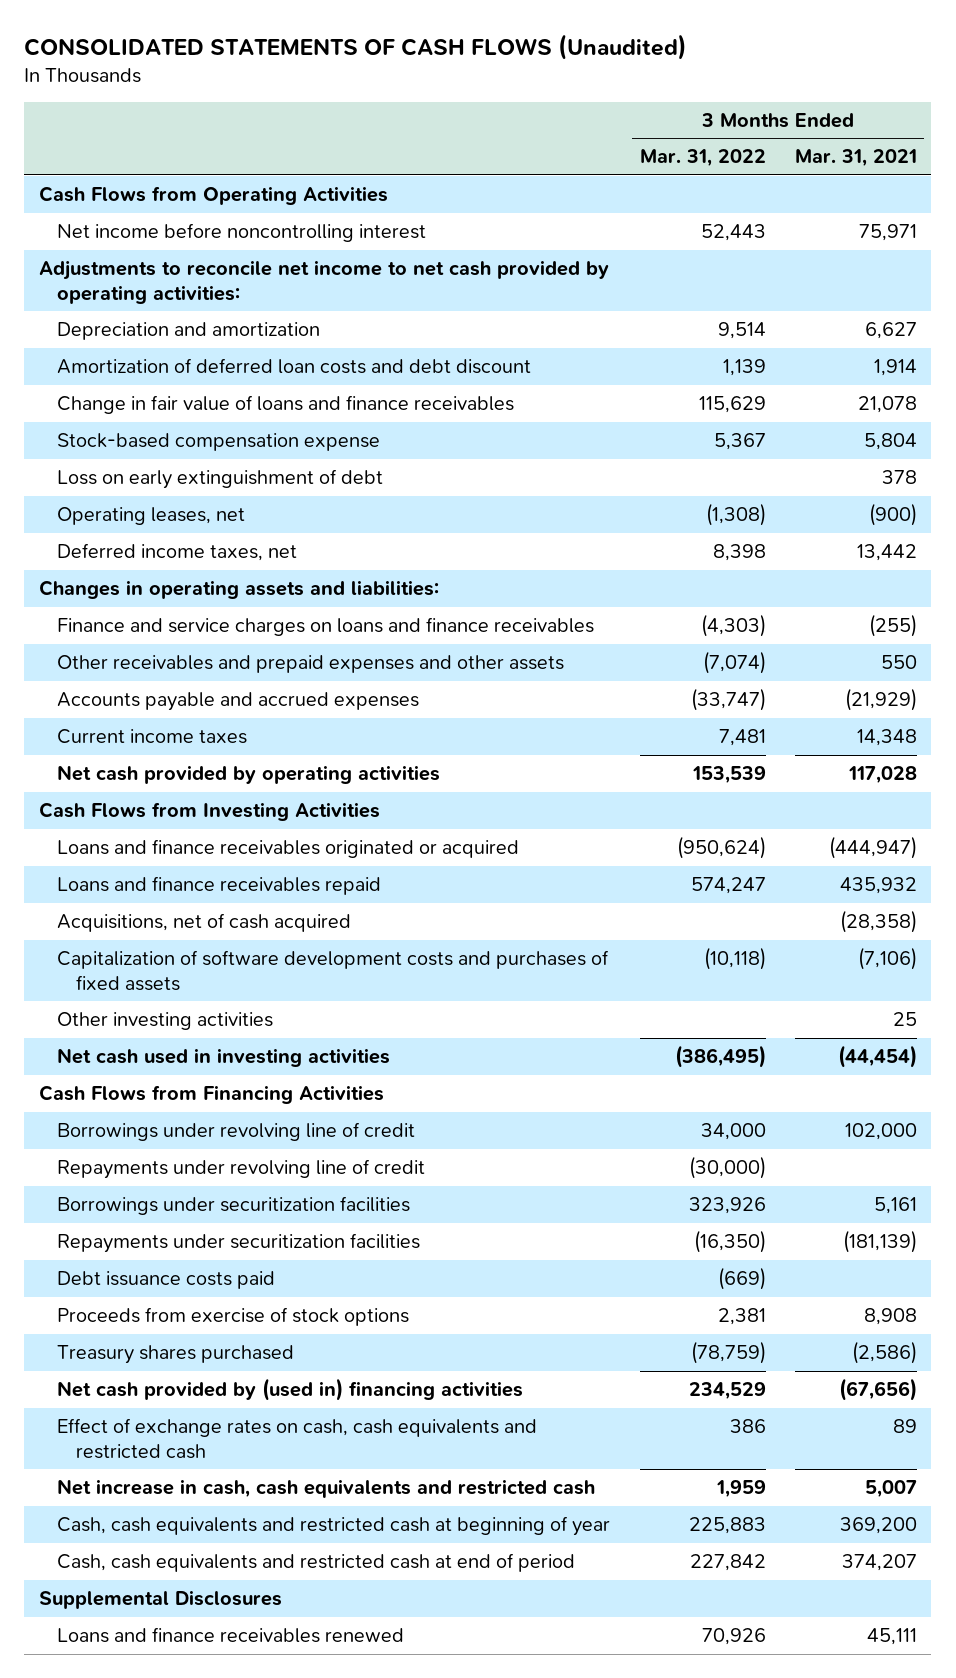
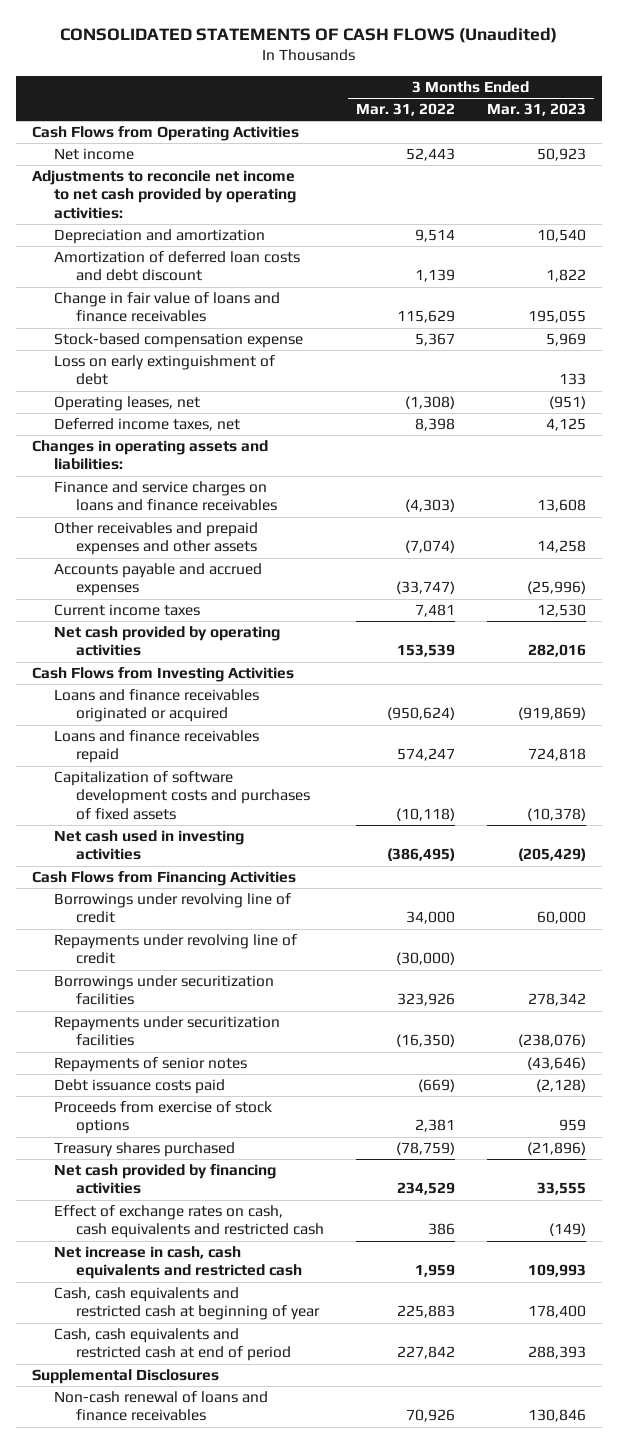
- | 3 Months Ended Mar. 31, 2022 | 3 Months Ended Mar. 31, 2021
+ | 3 Months Ended Mar. 31, 2022 | 3 Months Ended Mar. 31, 2023
- Net income before noncontrolling interest | 52,443 | 75,971
+ Net income | 52,443 | 50,923
- Acquisitions, net of cash acquired | | (28,358)
- Other investing activities | | 25
+ Repayments of senior notes | | (43,646)
- Net cash provided by (used in) financing activities | 234,529 | (67,656)
+ Net cash provided by financing activities | 234,529 | 33,555
- Loans and finance receivables renewed | 70,926 | 45,111
+ Non-cash renewal of loans and finance receivables | 70,926 | 130,846

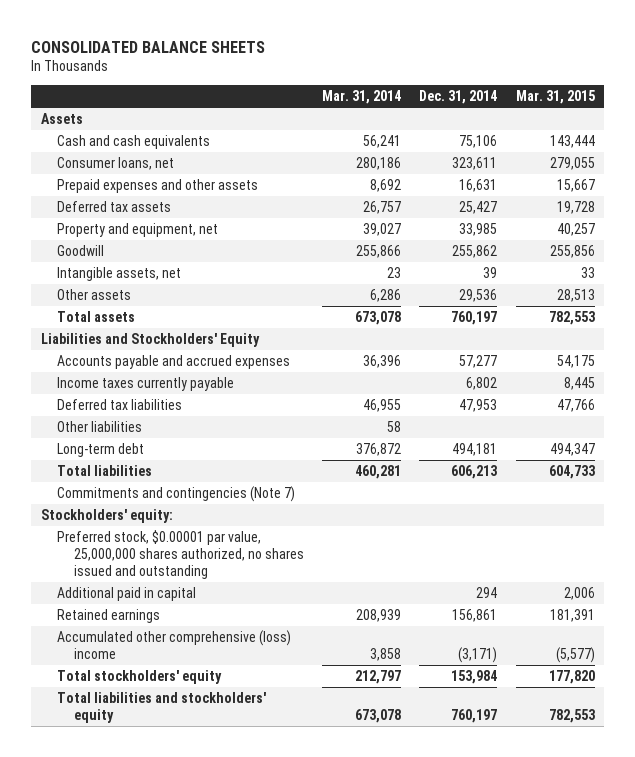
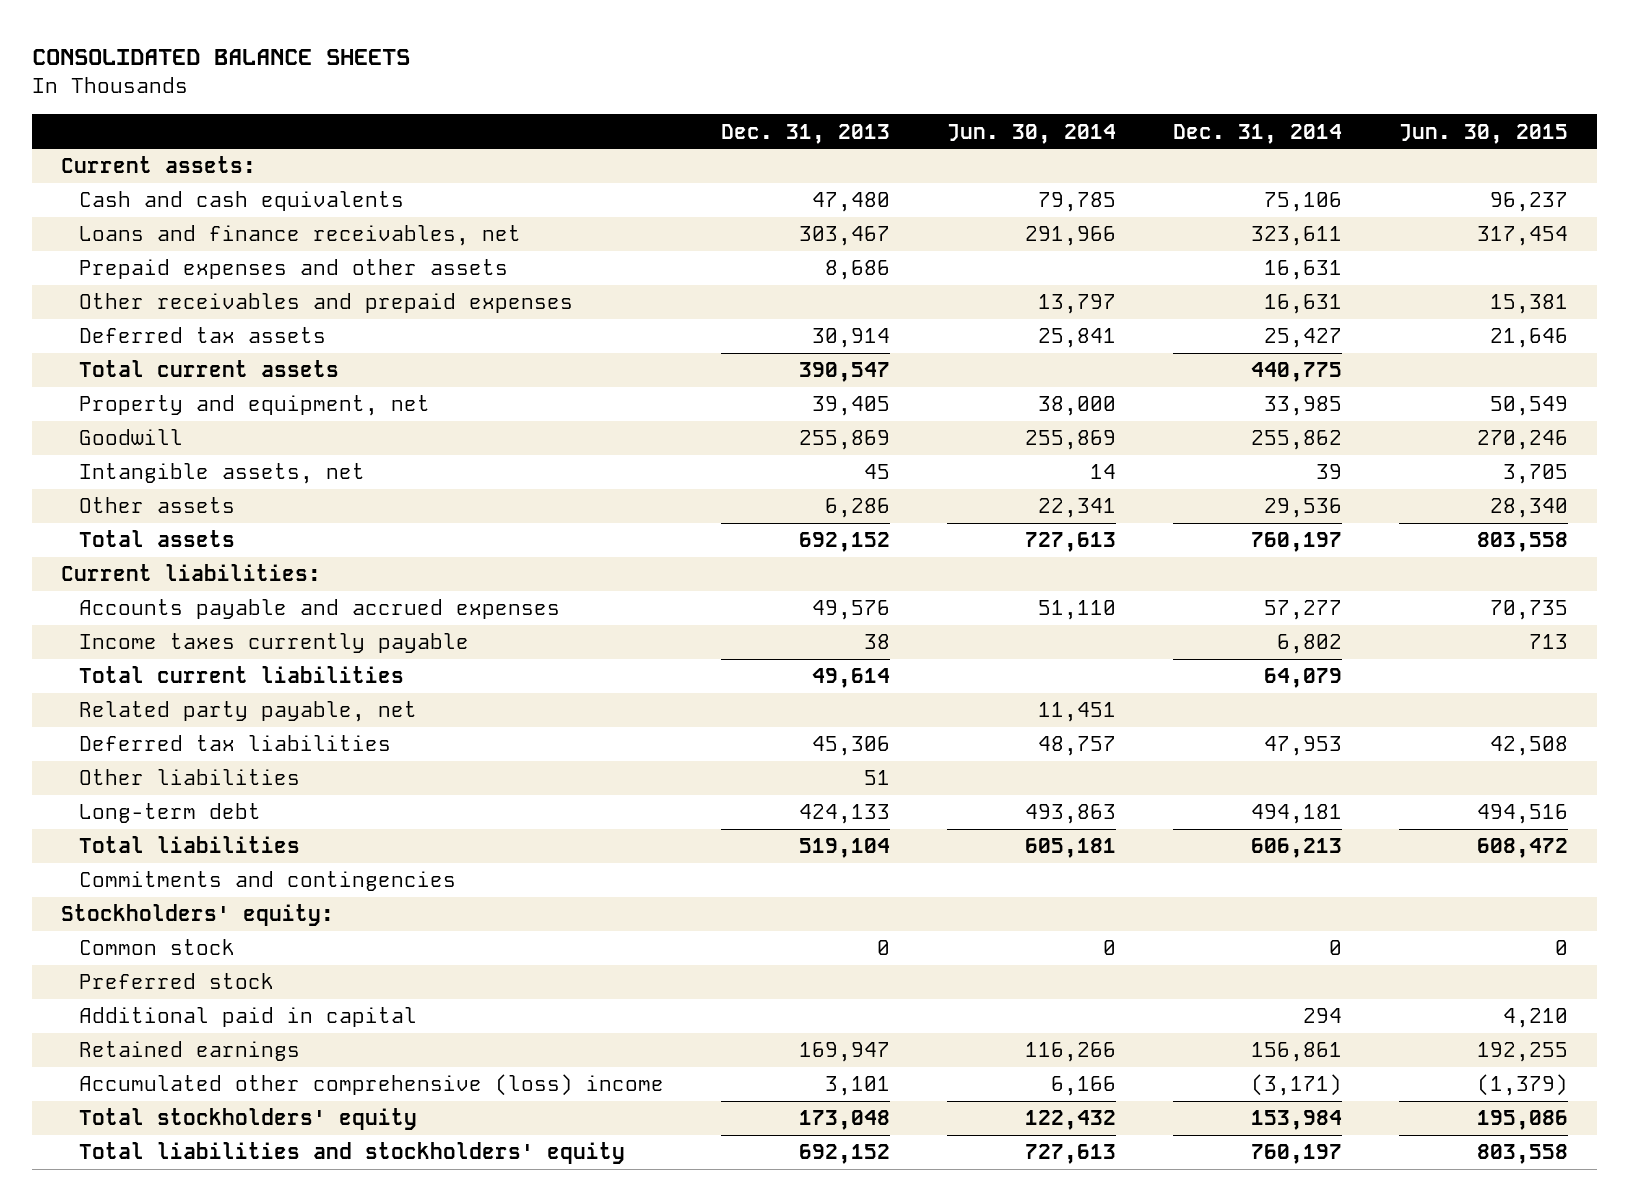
- | Mar. 31, 2014 | Dec. 31, 2014 | Mar. 31, 2015
+ | Dec. 31, 2013 | Jun. 30, 2014 | Dec. 31, 2014 | Jun. 30, 2015
- Assets
+ Current assets:
- Consumer loans, net | 280,186 | 323,611 | 279,055
+ Loans and finance receivables, net | 303,467 | 291,966 | 323,611 | 317,454
+ Other receivables and prepaid expenses | | 13,797 | 16,631 | 15,381
+ Total current assets | 390,547 | | 440,775 |
- Liabilities and Stockholders' Equity
+ Current liabilities:
+ Total current liabilities | 49,614 | | 64,079 |
+ Related party payable, net | | 11,451 | |
- Commitments and contingencies (Note 7)
+ Commitments and contingencies
- Preferred stock, $0.00001 par value, 25,000,000 shares authorized, no shares issued and outstanding
+ Common stock | 0 | 0 | 0 | 0
+ Preferred stock

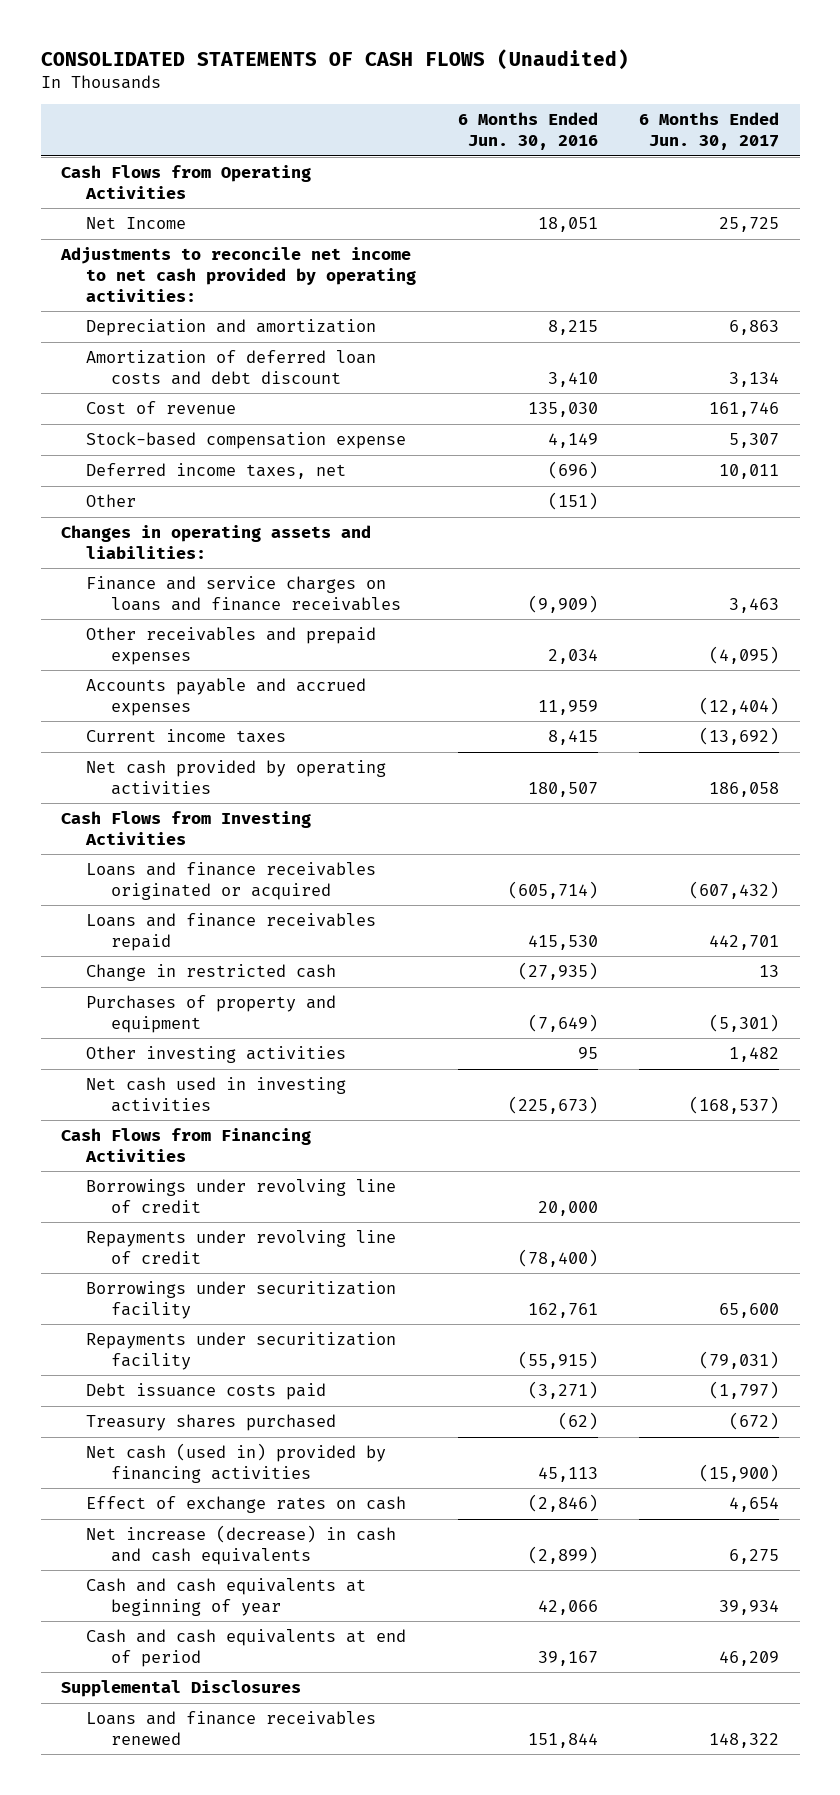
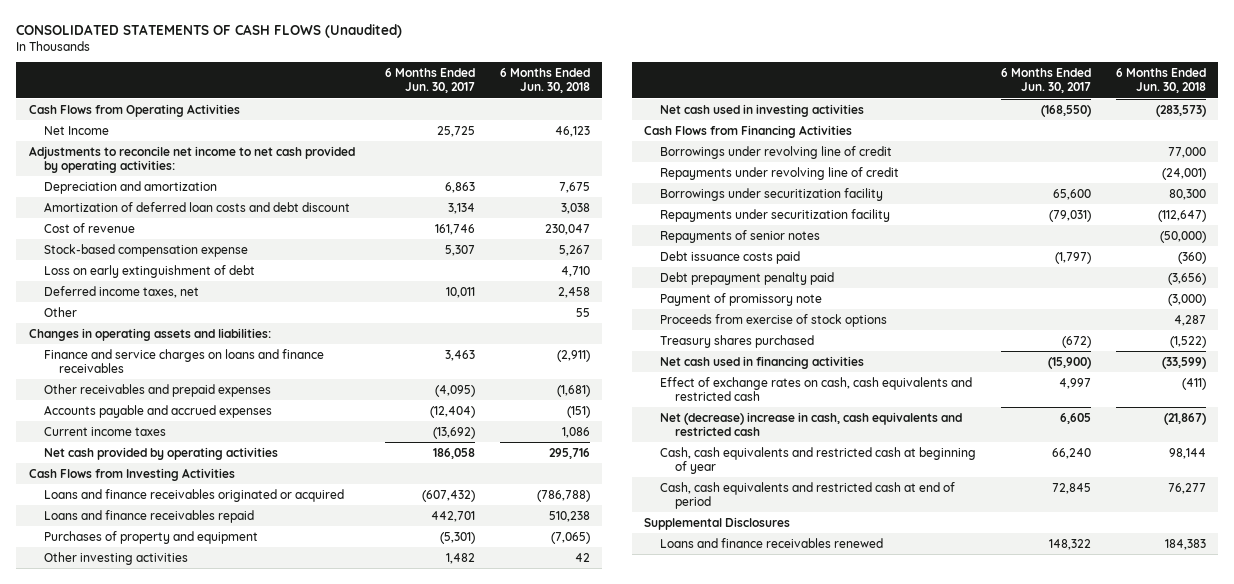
- | 6 Months Ended Jun. 30, 2016 | 6 Months Ended Jun. 30, 2017
+ | 6 Months Ended Jun. 30, 2017 | 6 Months Ended Jun. 30, 2018
+ Loss on early extinguishment of debt | | 4,710
- Change in restricted cash | (27,935) | 13
- Net cash used in investing activities | (225,673) | (168,537)
+ Net cash used in investing activities | (168,550) | (283,573)
+ Repayments of senior notes | | (50,000)
+ Debt prepayment penalty paid | | (3,656)
+ Payment of promissory note | | (3,000)
+ Proceeds from exercise of stock options | | 4,287
- Net cash (used in) provided by financing activities | 45,113 | (15,900)
- Effect of exchange rates on cash | (2,846) | 4,654
- Net increase (decrease) in cash and cash equivalents | (2,899) | 6,275
- Cash and cash equivalents at beginning of year | 42,066 | 39,934
- Cash and cash equivalents at end of period | 39,167 | 46,209
+ Net cash used in financing activities | (15,900) | (33,599)
+ Effect of exchange rates on cash, cash equivalents and restricted cash | 4,997 | (411)
+ Net (decrease) increase in cash, cash equivalents and restricted cash | 6,605 | (21,867)
+ Cash, cash equivalents and restricted cash at beginning of year | 66,240 | 98,144
+ Cash, cash equivalents and restricted cash at end of period | 72,845 | 76,277

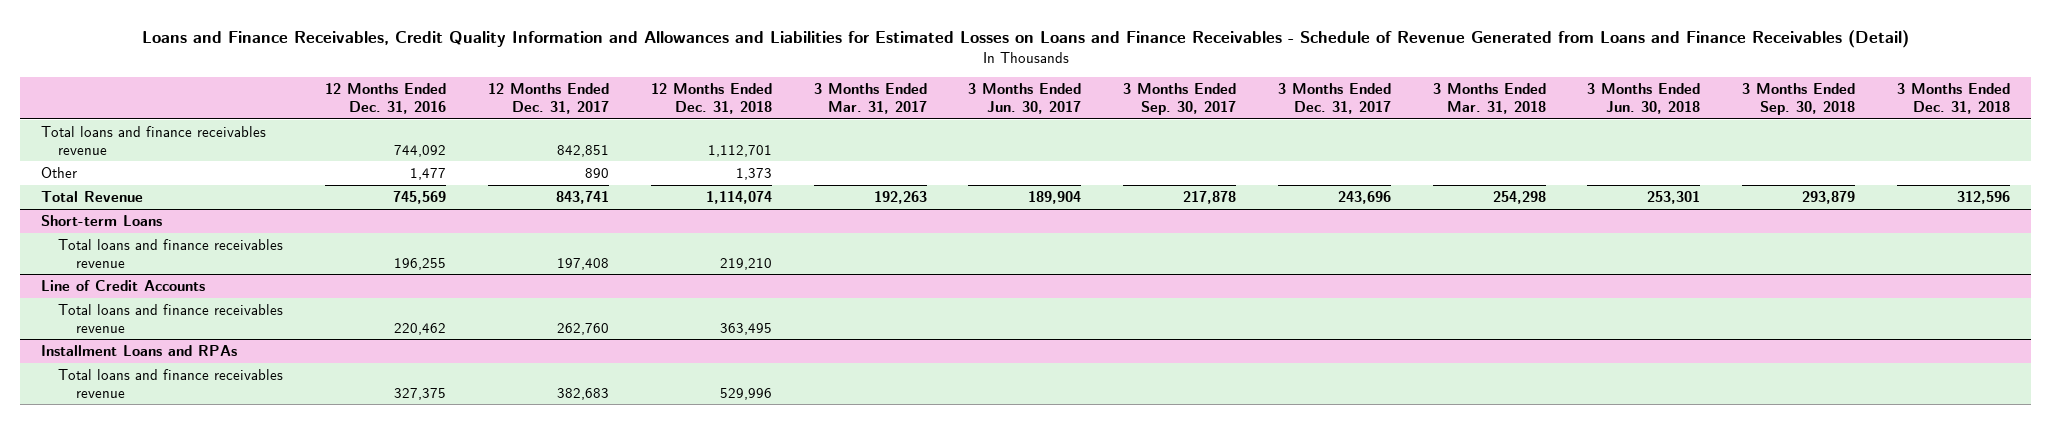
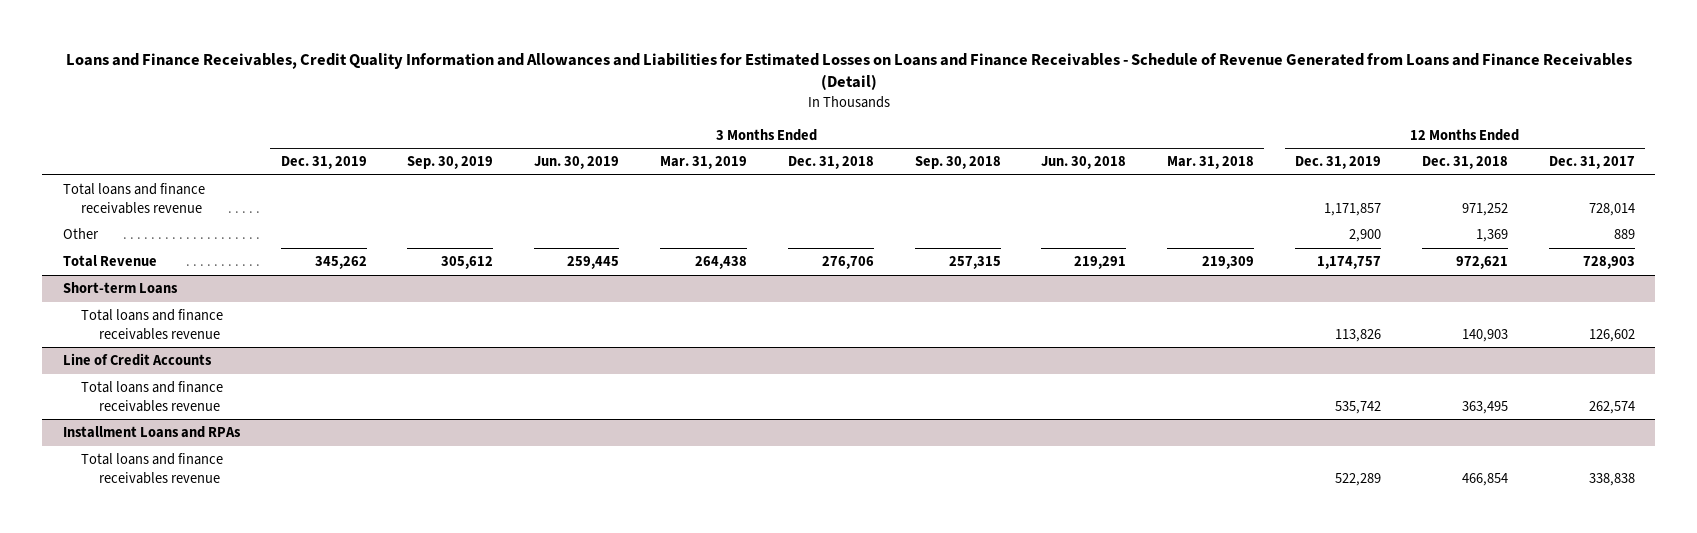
- | 12 Months Ended Dec. 31, 2016 | 12 Months Ended Dec. 31, 2017 | 12 Months Ended Dec. 31, 2018 | 3 Months Ended Mar. 31, 2017 | 3 Months Ended Jun. 30, 2017 | 3 Months Ended Sep. 30, 2017 | 3 Months Ended Dec. 31, 2017 | 3 Months Ended Mar. 31, 2018 | 3 Months Ended Jun. 30, 2018 | 3 Months Ended Sep. 30, 2018 | 3 Months Ended Dec. 31, 2018
+ | 3 Months Ended Dec. 31, 2019 | 3 Months Ended Sep. 30, 2019 | 3 Months Ended Jun. 30, 2019 | 3 Months Ended Mar. 31, 2019 | 3 Months Ended Dec. 31, 2018 | 3 Months Ended Sep. 30, 2018 | 3 Months Ended Jun. 30, 2018 | 3 Months Ended Mar. 31, 2018 | 12 Months Ended Dec. 31, 2019 | 12 Months Ended Dec. 31, 2018 | 12 Months Ended Dec. 31, 2017
- Total loans and finance receivables revenue | 744,092 | 842,851 | 1,112,701 | | | | | | | |
- Other | 1,477 | 890 | 1,373 | | | | | | | |
- Total Revenue | 745,569 | 843,741 | 1,114,074 | 192,263 | 189,904 | 217,878 | 243,696 | 254,298 | 253,301 | 293,879 | 312,596
+ Total loans and finance receivables revenue | | | | | | | | | 1,171,857 | 971,252 | 728,014
+ Other | | | | | | | | | 2,900 | 1,369 | 889
+ Total Revenue | 345,262 | 305,612 | 259,445 | 264,438 | 276,706 | 257,315 | 219,291 | 219,309 | 1,174,757 | 972,621 | 728,903
@ Short-term Loans
- Total loans and finance receivables revenue | 196,255 | 197,408 | 219,210 | | | | | | | |
+ Total loans and finance receivables revenue | | | | | | | | | 113,826 | 140,903 | 126,602
@ Line of Credit Accounts
- Total loans and finance receivables revenue | 220,462 | 262,760 | 363,495 | | | | | | | |
+ Total loans and finance receivables revenue | | | | | | | | | 535,742 | 363,495 | 262,574
@ Installment Loans and RPAs
- Total loans and finance receivables revenue | 327,375 | 382,683 | 529,996 | | | | | | | |
+ Total loans and finance receivables revenue | | | | | | | | | 522,289 | 466,854 | 338,838

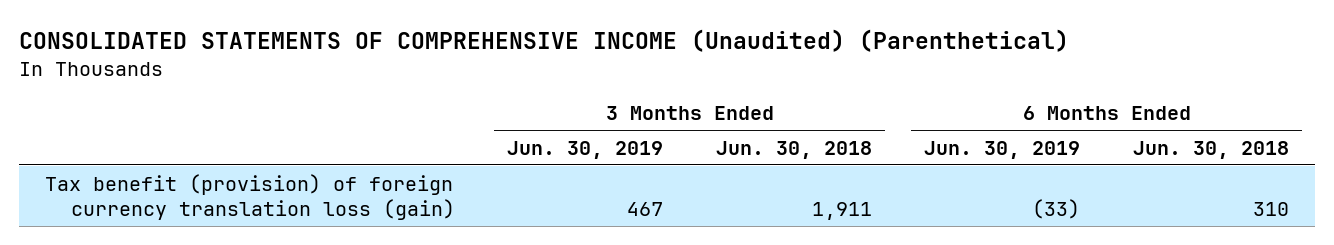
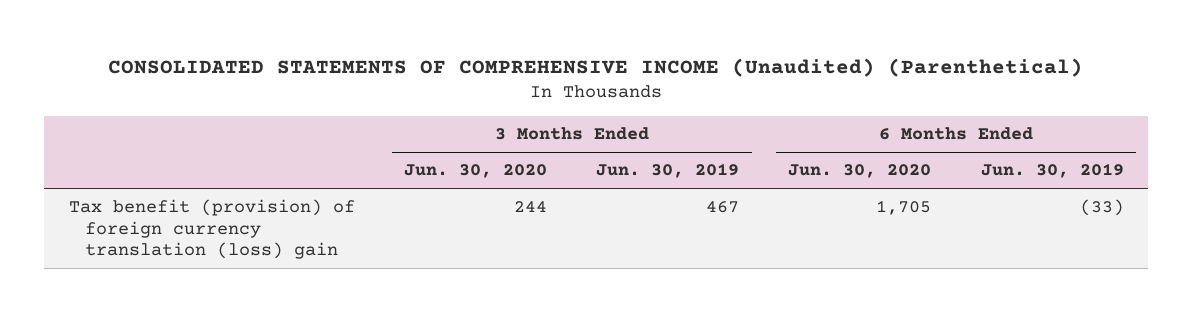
- | 3 Months Ended Jun. 30, 2019 | 3 Months Ended Jun. 30, 2018 | 6 Months Ended Jun. 30, 2019 | 6 Months Ended Jun. 30, 2018
+ | 3 Months Ended Jun. 30, 2020 | 3 Months Ended Jun. 30, 2019 | 6 Months Ended Jun. 30, 2020 | 6 Months Ended Jun. 30, 2019
- Tax benefit (provision) of foreign currency translation loss (gain) | 467 | 1,911 | (33) | 310
+ Tax benefit (provision) of foreign currency translation (loss) gain | 244 | 467 | 1,705 | (33)

